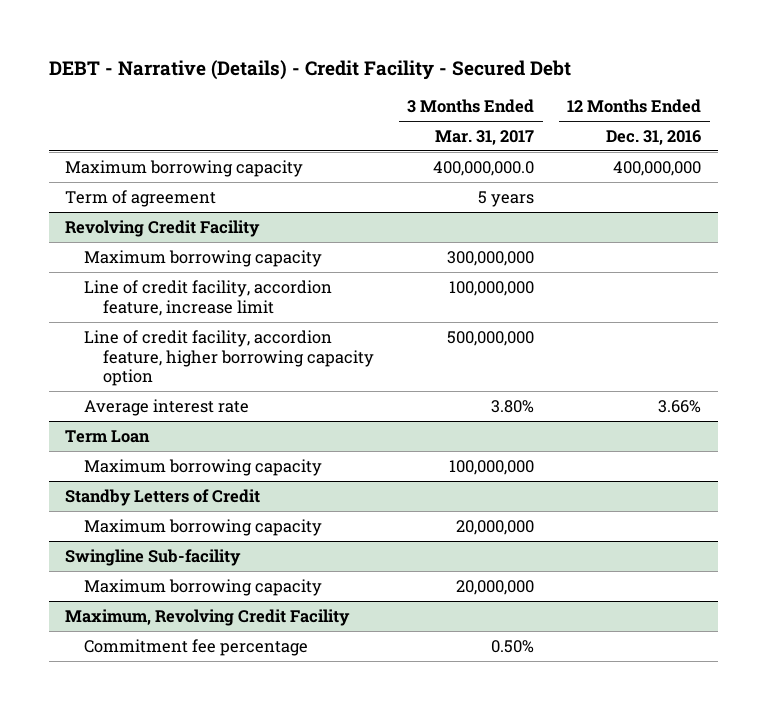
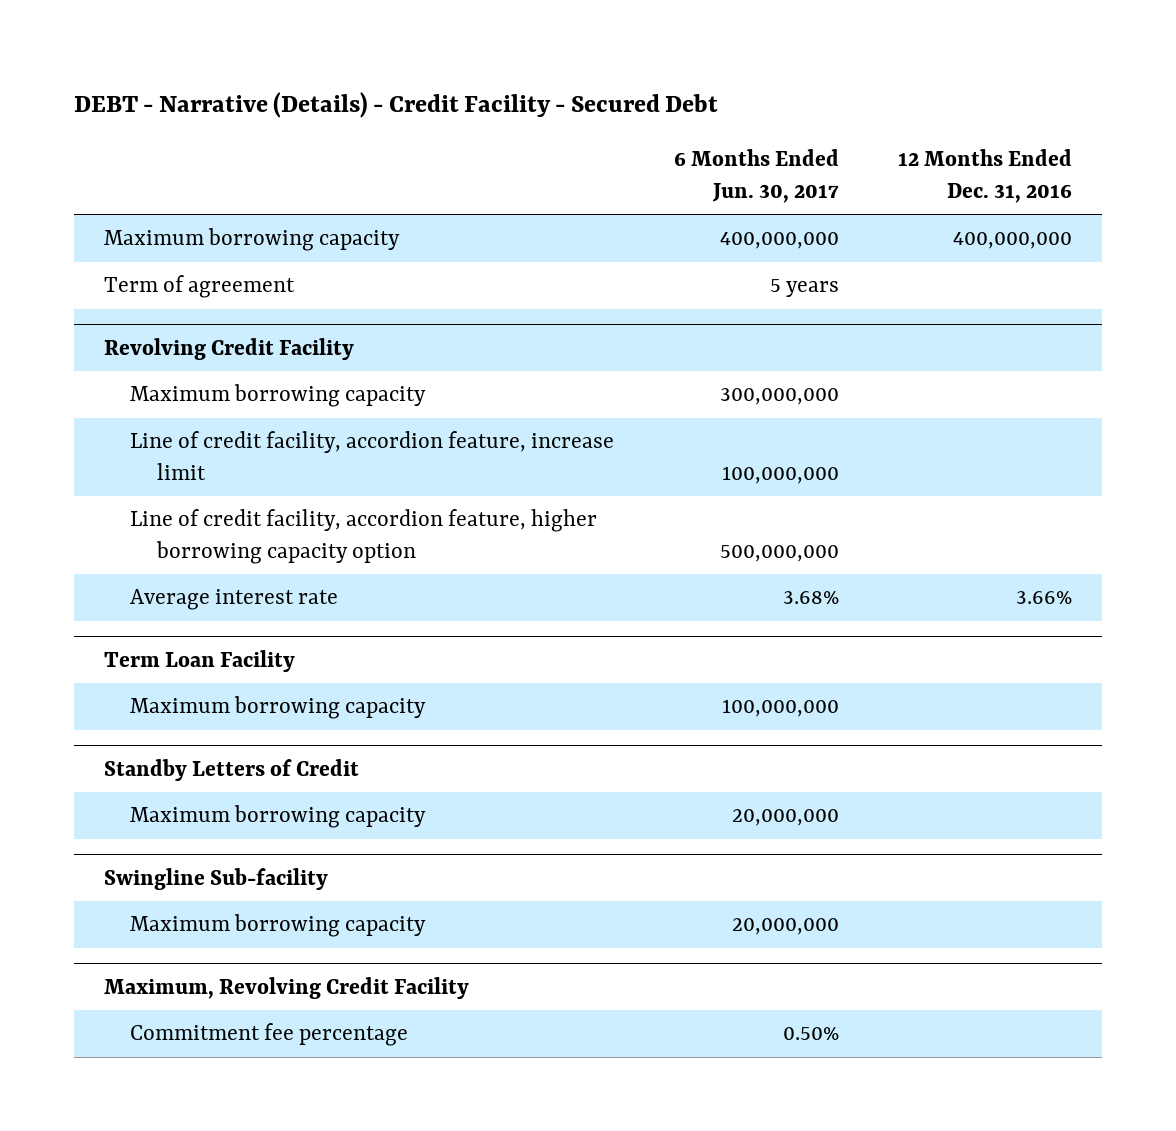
- | 3 Months Ended Mar. 31, 2017 | 12 Months Ended Dec. 31, 2016
+ | 6 Months Ended Jun. 30, 2017 | 12 Months Ended Dec. 31, 2016
- Term Loan
+ Term Loan Facility

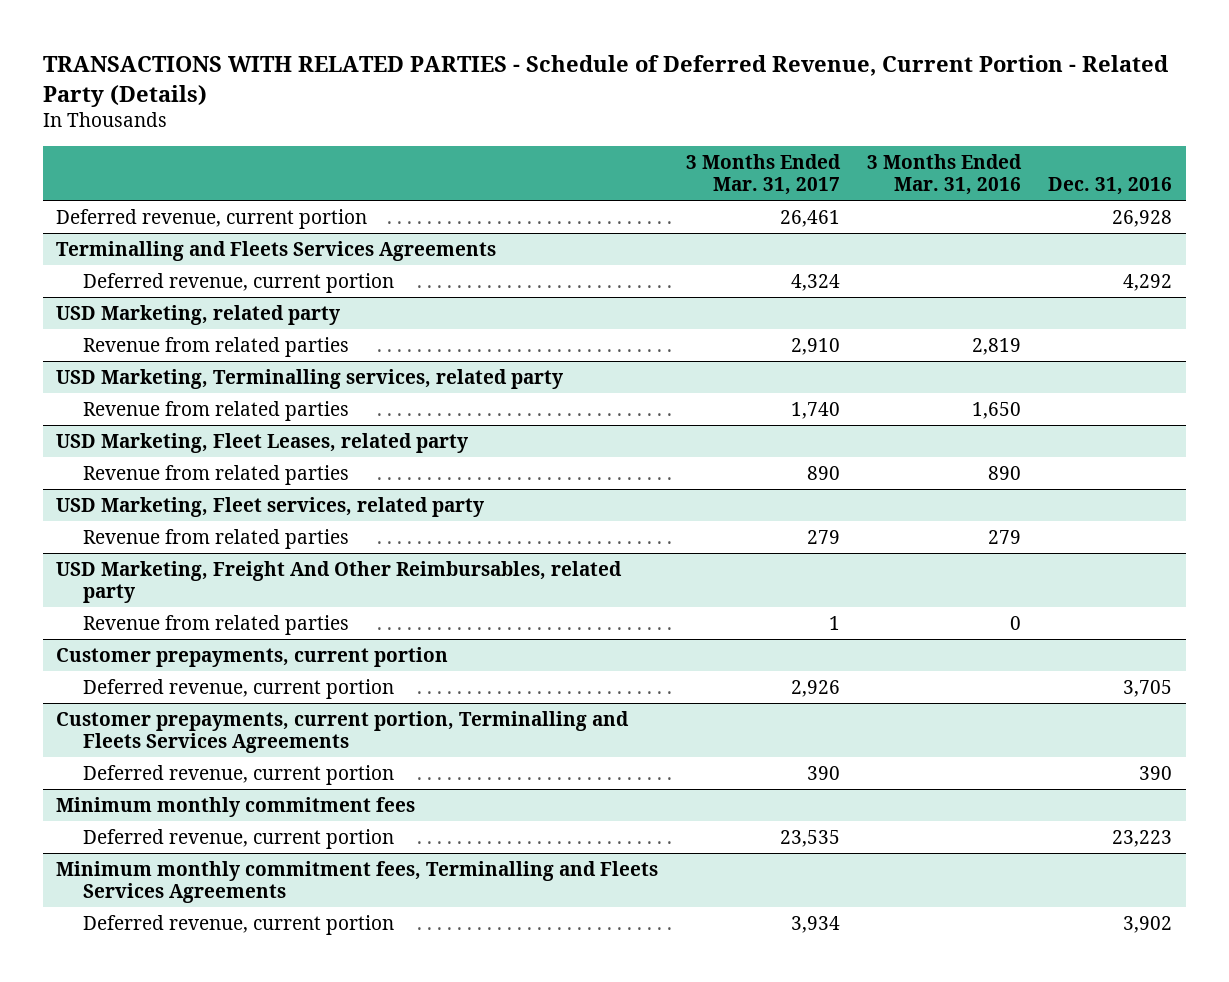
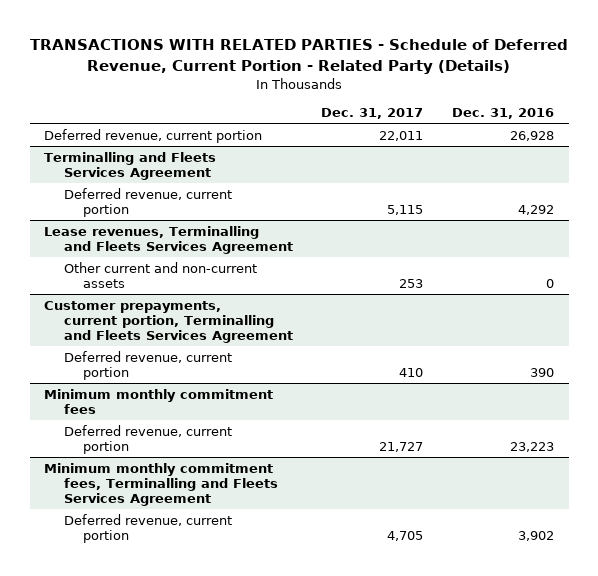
- | 3 Months Ended Mar. 31, 2017 | 3 Months Ended Mar. 31, 2016 | Dec. 31, 2016
+ | Dec. 31, 2017 | Dec. 31, 2016
- Terminalling and Fleets Services Agreements
+ Terminalling and Fleets Services Agreement
- USD Marketing, related party
- Revenue from related parties | 2,910 | 2,819 |
- USD Marketing, Terminalling services, related party
- Revenue from related parties | 1,740 | 1,650 |
- USD Marketing, Fleet Leases, related party
- Revenue from related parties | 890 | 890 |
- USD Marketing, Fleet services, related party
- Revenue from related parties | 279 | 279 |
- USD Marketing, Freight And Other Reimbursables, related party
- Revenue from related parties | 1 | 0 |
- Customer prepayments, current portion
- Deferred revenue, current portion | 2,926 | | 3,705
- Customer prepayments, current portion, Terminalling and Fleets Services Agreements
+ Lease revenues, Terminalling and Fleets Services Agreement
+ Other current and non-current assets | 253 | 0
+ Customer prepayments, current portion, Terminalling and Fleets Services Agreement
- Minimum monthly commitment fees, Terminalling and Fleets Services Agreements
+ Minimum monthly commitment fees, Terminalling and Fleets Services Agreement

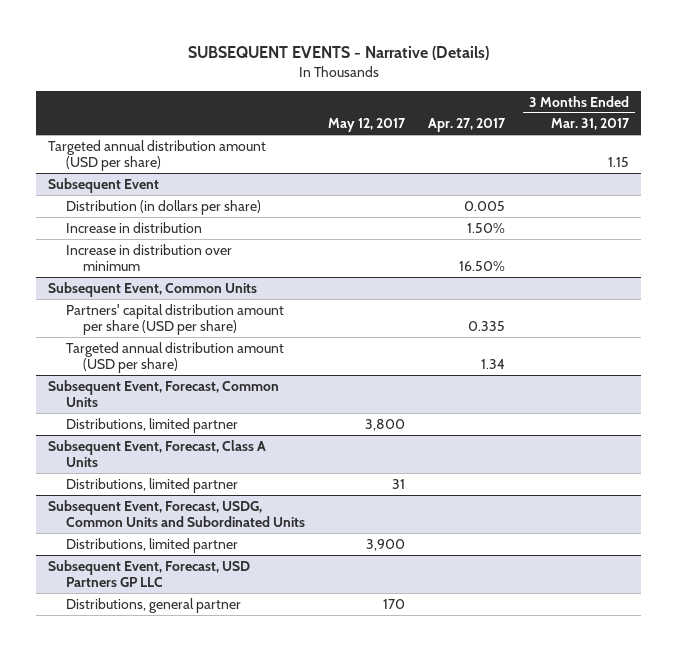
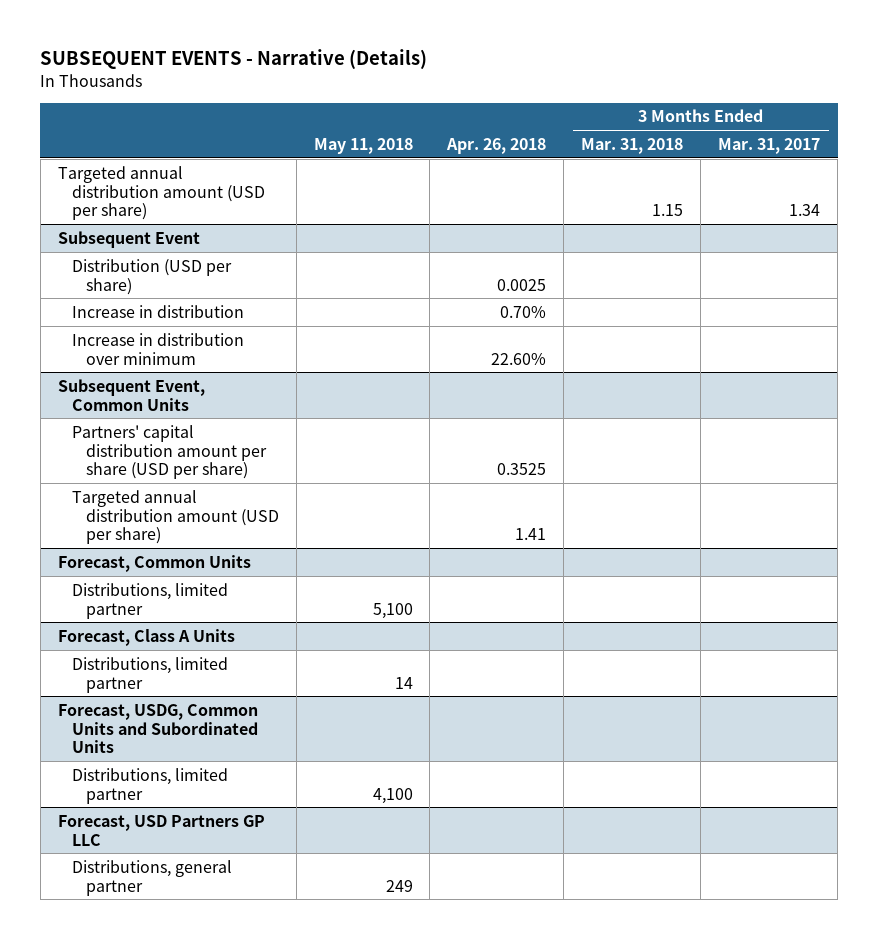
- | May 12, 2017 | Apr. 27, 2017 | 3 Months Ended Mar. 31, 2017
+ | May 11, 2018 | Apr. 26, 2018 | 3 Months Ended Mar. 31, 2018 | 3 Months Ended Mar. 31, 2017
- Targeted annual distribution amount (USD per share) | | | 1.15
+ Targeted annual distribution amount (USD per share) | | | 1.15 | 1.34
@ Subsequent Event
- Distribution (in dollars per share) | | 0.005 |
+ Distribution (USD per share) | | 0.0025 | |
- Subsequent Event, Forecast, Common Units
+ Forecast, Common Units
- Subsequent Event, Forecast, Class A Units
+ Forecast, Class A Units
- Subsequent Event, Forecast, USDG, Common Units and Subordinated Units
+ Forecast, USDG, Common Units and Subordinated Units
- Subsequent Event, Forecast, USD Partners GP LLC
+ Forecast, USD Partners GP LLC

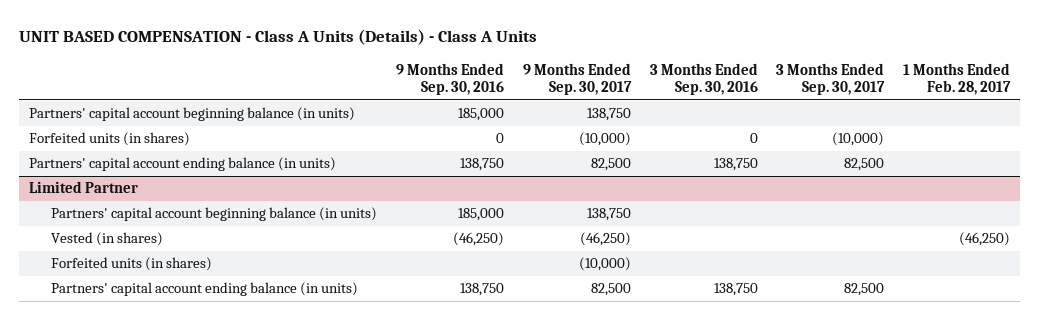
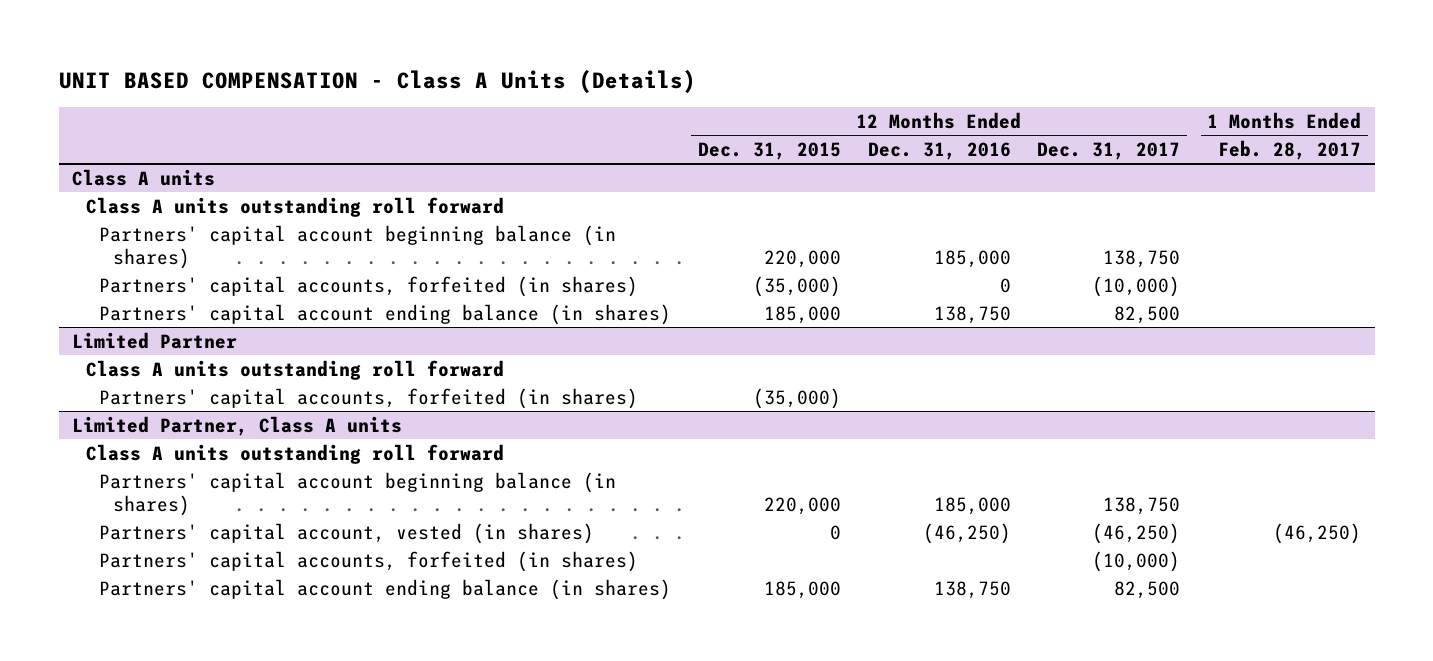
- UNIT BASED COMPENSATION - Class A Units (Details) - Class A Units
+ UNIT BASED COMPENSATION - Class A Units (Details)
- | 9 Months Ended Sep. 30, 2016 | 9 Months Ended Sep. 30, 2017 | 3 Months Ended Sep. 30, 2016 | 3 Months Ended Sep. 30, 2017 | 1 Months Ended Feb. 28, 2017
+ | 12 Months Ended Dec. 31, 2015 | 12 Months Ended Dec. 31, 2016 | 12 Months Ended Dec. 31, 2017 | 1 Months Ended Feb. 28, 2017
- Partners' capital account beginning balance (in units) | 185,000 | 138,750 | | |
- Forfeited units (in shares) | 0 | (10,000) | 0 | (10,000) |
- Partners' capital account ending balance (in units) | 138,750 | 82,500 | 138,750 | 82,500 |
+ Class A units
+ Class A units outstanding roll forward
+ Partners' capital account beginning balance (in shares) | 220,000 | 185,000 | 138,750 |
+ Partners' capital accounts, forfeited (in shares) | (35,000) | 0 | (10,000) |
+ Partners' capital account ending balance (in shares) | 185,000 | 138,750 | 82,500 |
@ Limited Partner
- Partners' capital account beginning balance (in units) | 185,000 | 138,750 | | |
- Vested (in shares) | (46,250) | (46,250) | | | (46,250)
- Forfeited units (in shares) | | (10,000) | | |
- Partners' capital account ending balance (in units) | 138,750 | 82,500 | 138,750 | 82,500 |
+ Class A units outstanding roll forward
+ Partners' capital accounts, forfeited (in shares) | (35,000) | | |
+ Limited Partner, Class A units
+ Class A units outstanding roll forward
+ Partners' capital account beginning balance (in shares) | 220,000 | 185,000 | 138,750 |
+ Partners' capital account, vested (in shares) | 0 | (46,250) | (46,250) | (46,250)
+ Partners' capital accounts, forfeited (in shares) | | | (10,000) |
+ Partners' capital account ending balance (in shares) | 185,000 | 138,750 | 82,500 |

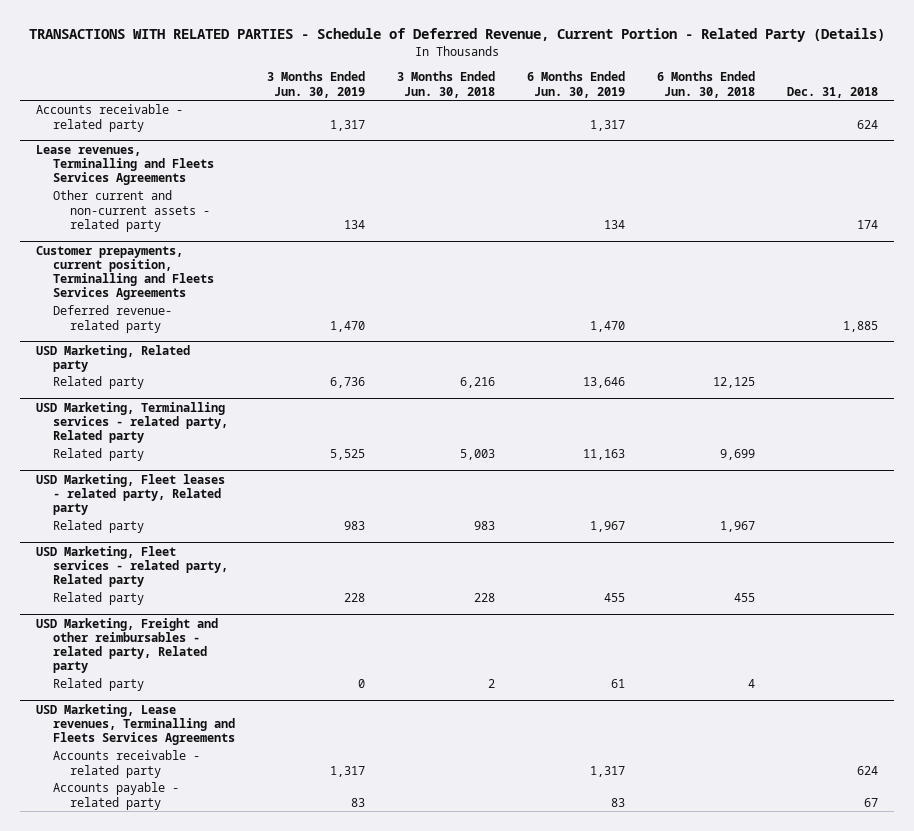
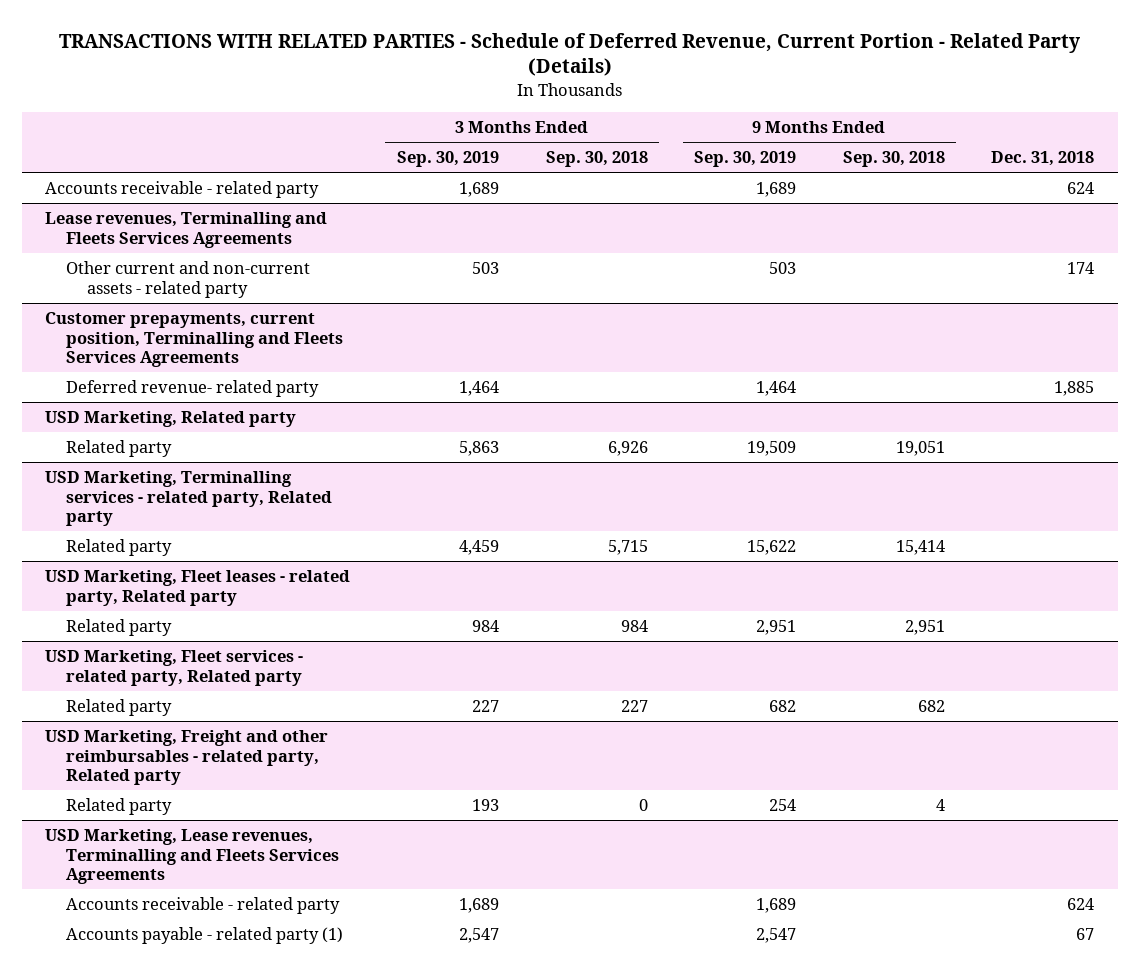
- | 3 Months Ended Jun. 30, 2019 | 3 Months Ended Jun. 30, 2018 | 6 Months Ended Jun. 30, 2019 | 6 Months Ended Jun. 30, 2018 | Dec. 31, 2018
+ | 3 Months Ended Sep. 30, 2019 | 3 Months Ended Sep. 30, 2018 | 9 Months Ended Sep. 30, 2019 | 9 Months Ended Sep. 30, 2018 | Dec. 31, 2018
@ USD Marketing, Lease revenues, Terminalling and Fleets Services Agreements
- Accounts payable - related party | 83 | | 83 | | 67
+ Accounts payable - related party (1) | 2,547 | | 2,547 | | 67

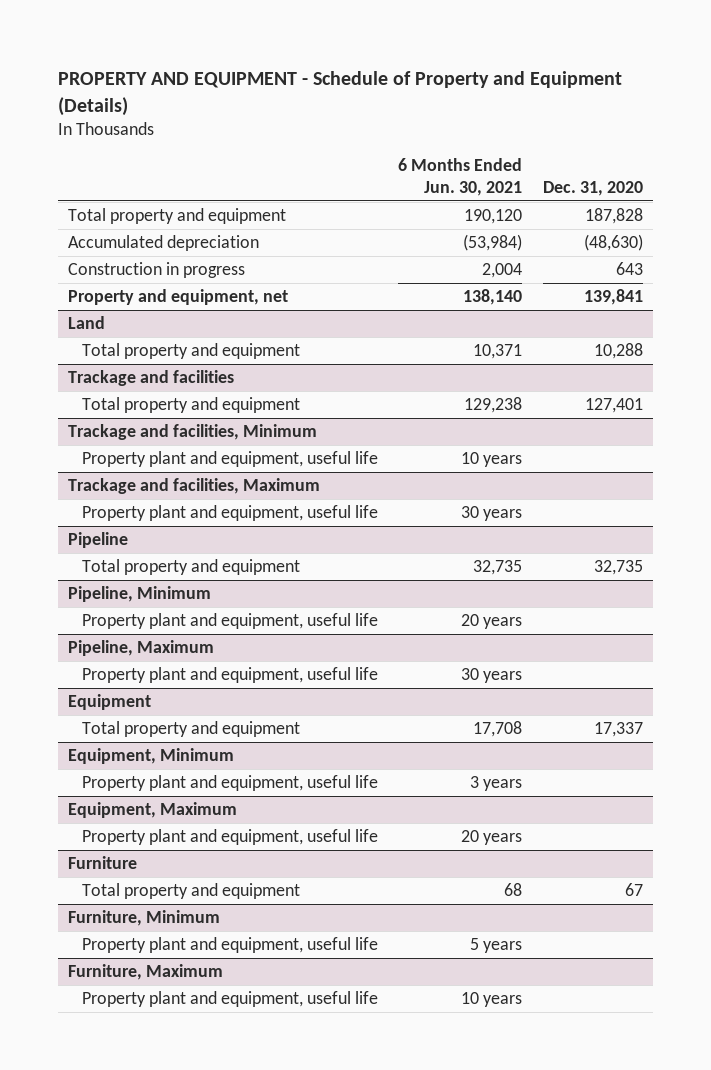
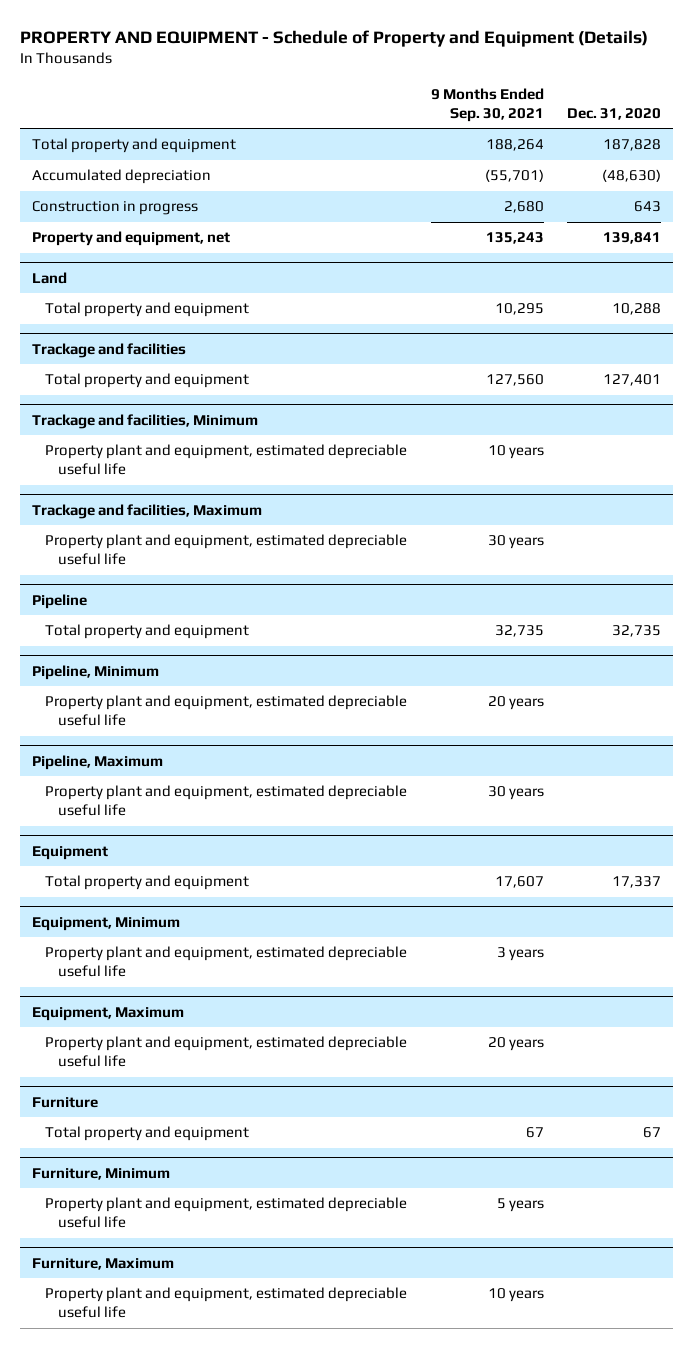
- | 6 Months Ended Jun. 30, 2021 | Dec. 31, 2020
+ | 9 Months Ended Sep. 30, 2021 | Dec. 31, 2020
@ Trackage and facilities, Minimum
- Property plant and equipment, useful life | 10 years |
+ Property plant and equipment, estimated depreciable useful life | 10 years |
@ Trackage and facilities, Maximum
- Property plant and equipment, useful life | 30 years |
+ Property plant and equipment, estimated depreciable useful life | 30 years |
@ Pipeline, Minimum
- Property plant and equipment, useful life | 20 years |
+ Property plant and equipment, estimated depreciable useful life | 20 years |
@ Pipeline, Maximum
- Property plant and equipment, useful life | 30 years |
+ Property plant and equipment, estimated depreciable useful life | 30 years |
@ Equipment, Minimum
- Property plant and equipment, useful life | 3 years |
+ Property plant and equipment, estimated depreciable useful life | 3 years |
@ Equipment, Maximum
- Property plant and equipment, useful life | 20 years |
+ Property plant and equipment, estimated depreciable useful life | 20 years |
@ Furniture, Minimum
- Property plant and equipment, useful life | 5 years |
+ Property plant and equipment, estimated depreciable useful life | 5 years |
@ Furniture, Maximum
- Property plant and equipment, useful life | 10 years |
+ Property plant and equipment, estimated depreciable useful life | 10 years |

